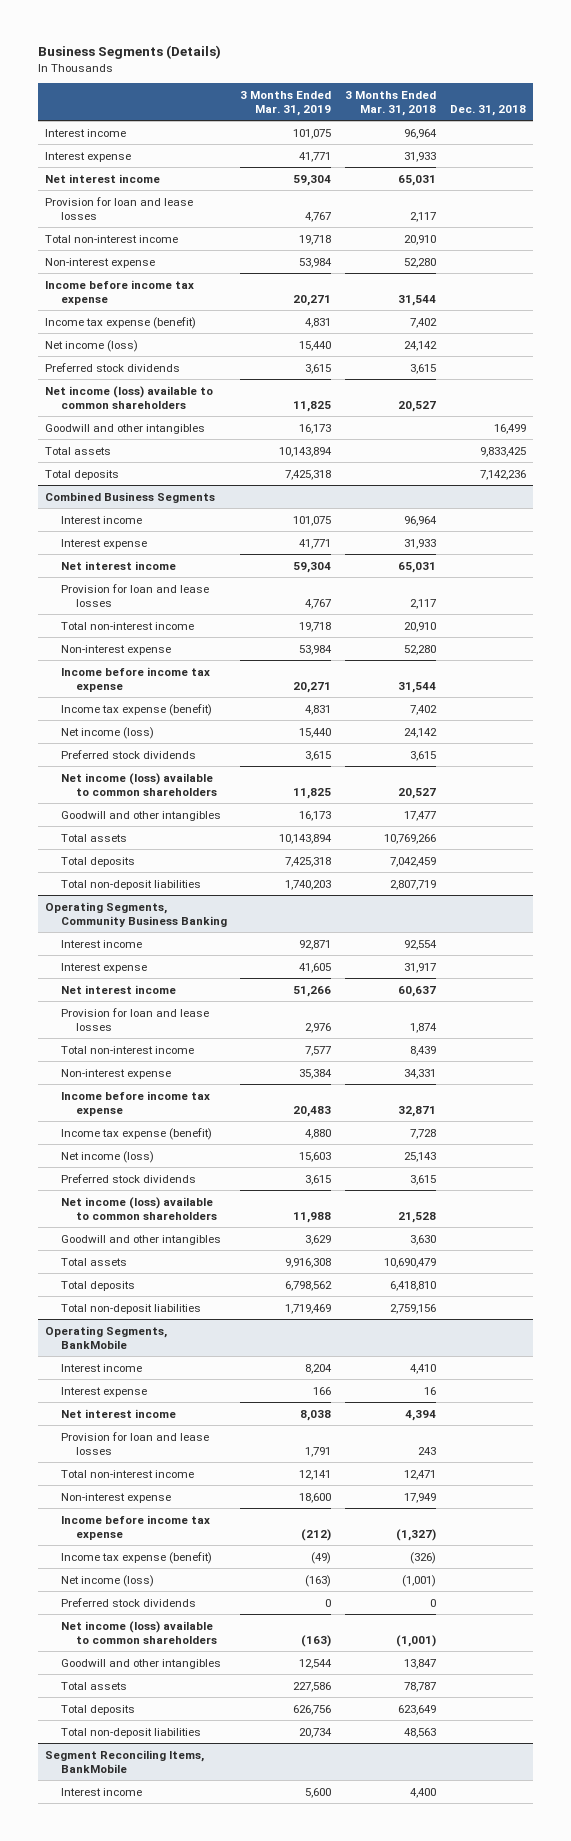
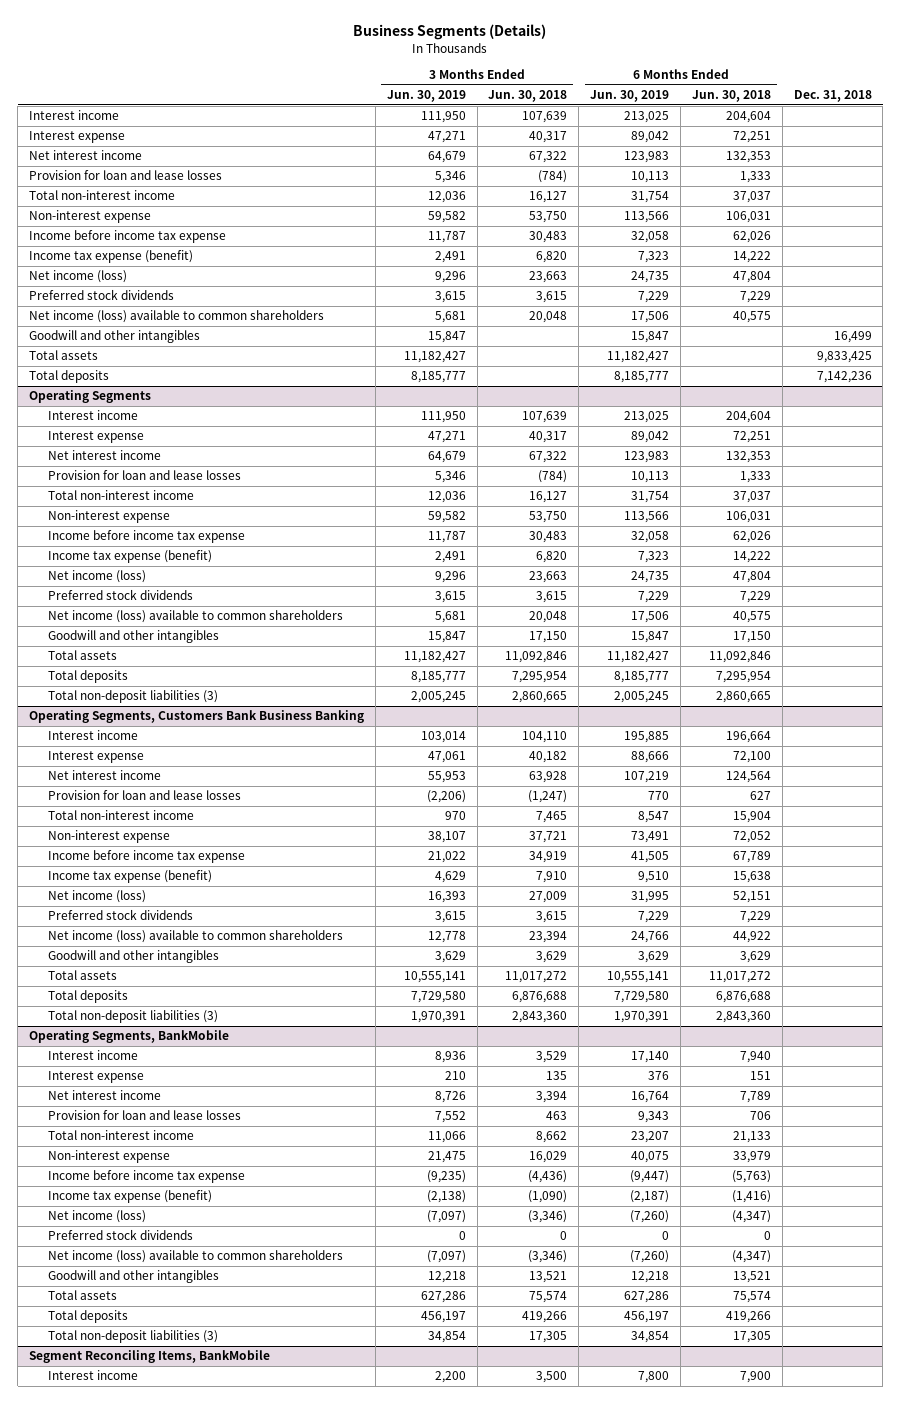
- | 3 Months Ended Mar. 31, 2019 | 3 Months Ended Mar. 31, 2018 | Dec. 31, 2018
+ | 3 Months Ended Jun. 30, 2019 | 3 Months Ended Jun. 30, 2018 | 6 Months Ended Jun. 30, 2019 | 6 Months Ended Jun. 30, 2018 | Dec. 31, 2018
- Combined Business Segments
- Interest income | 101,075 | 96,964 |
- Interest expense | 41,771 | 31,933 |
- Net interest income | 59,304 | 65,031 |
- Provision for loan and lease losses | 4,767 | 2,117 |
- Total non-interest income | 19,718 | 20,910 |
- Non-interest expense | 53,984 | 52,280 |
- Income before income tax expense | 20,271 | 31,544 |
- Income tax expense (benefit) | 4,831 | 7,402 |
- Net income (loss) | 15,440 | 24,142 |
- Preferred stock dividends | 3,615 | 3,615 |
- Net income (loss) available to common shareholders | 11,825 | 20,527 |
- Goodwill and other intangibles | 16,173 | 17,477 |
- Total assets | 10,143,894 | 10,769,266 |
- Total deposits | 7,425,318 | 7,042,459 |
- Total non-deposit liabilities | 1,740,203 | 2,807,719 |
- Operating Segments, Community Business Banking
+ Operating Segments
+ Interest income | 111,950 | 107,639 | 213,025 | 204,604 |
+ Interest expense | 47,271 | 40,317 | 89,042 | 72,251 |
+ Net interest income | 64,679 | 67,322 | 123,983 | 132,353 |
+ Provision for loan and lease losses | 5,346 | (784) | 10,113 | 1,333 |
+ Total non-interest income | 12,036 | 16,127 | 31,754 | 37,037 |
+ Non-interest expense | 59,582 | 53,750 | 113,566 | 106,031 |
+ Income before income tax expense | 11,787 | 30,483 | 32,058 | 62,026 |
+ Income tax expense (benefit) | 2,491 | 6,820 | 7,323 | 14,222 |
+ Net income (loss) | 9,296 | 23,663 | 24,735 | 47,804 |
+ Preferred stock dividends | 3,615 | 3,615 | 7,229 | 7,229 |
+ Net income (loss) available to common shareholders | 5,681 | 20,048 | 17,506 | 40,575 |
+ Goodwill and other intangibles | 15,847 | 17,150 | 15,847 | 17,150 |
+ Total assets | 11,182,427 | 11,092,846 | 11,182,427 | 11,092,846 |
+ Total deposits | 8,185,777 | 7,295,954 | 8,185,777 | 7,295,954 |
+ Total non-deposit liabilities (3) | 2,005,245 | 2,860,665 | 2,005,245 | 2,860,665 |
+ Operating Segments, Customers Bank Business Banking
- Total non-deposit liabilities | 1,719,469 | 2,759,156 |
+ Total non-deposit liabilities (3) | 1,970,391 | 2,843,360 | 1,970,391 | 2,843,360 |
@ Operating Segments, BankMobile
- Total non-deposit liabilities | 20,734 | 48,563 |
+ Total non-deposit liabilities (3) | 34,854 | 17,305 | 34,854 | 17,305 |

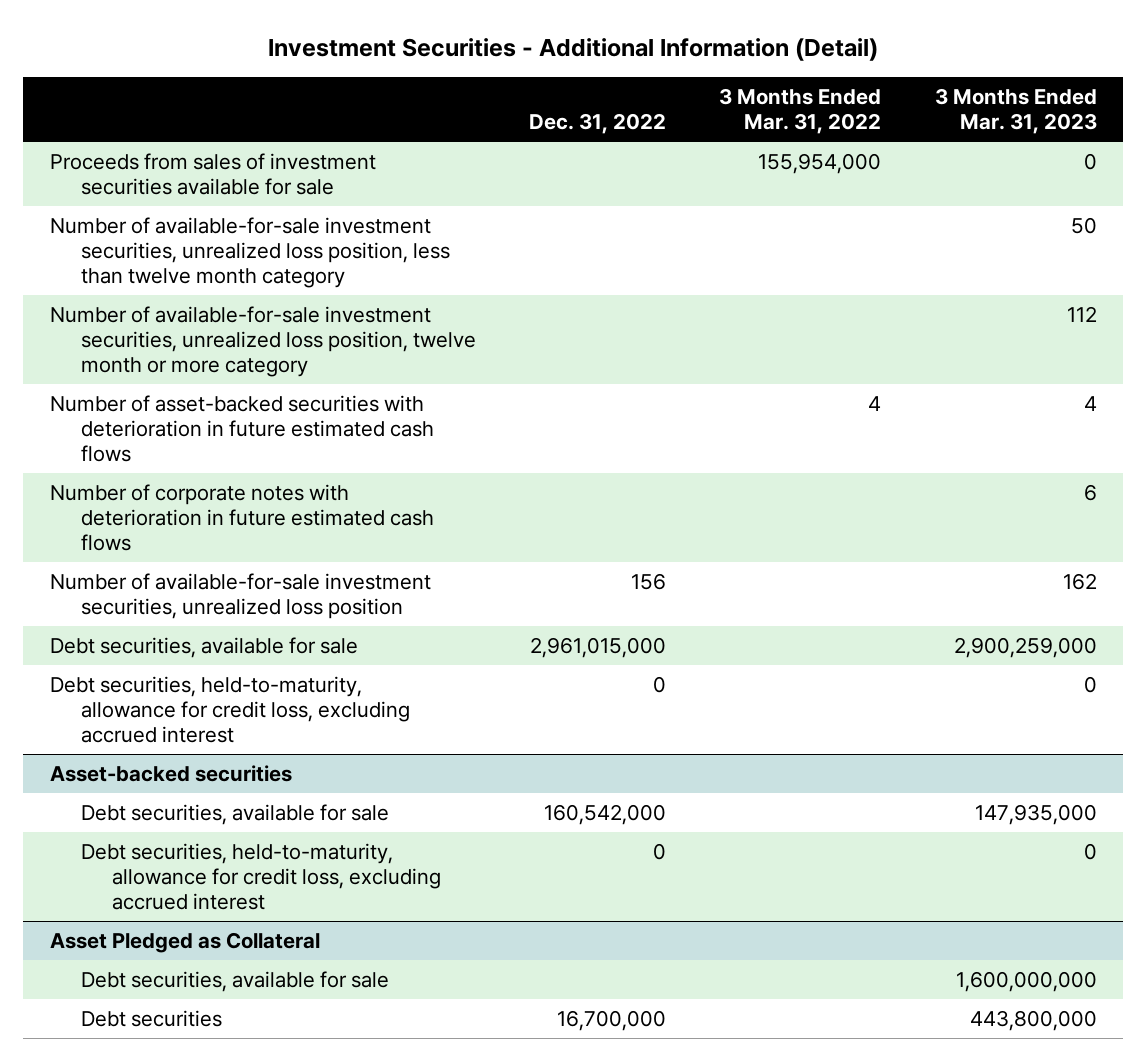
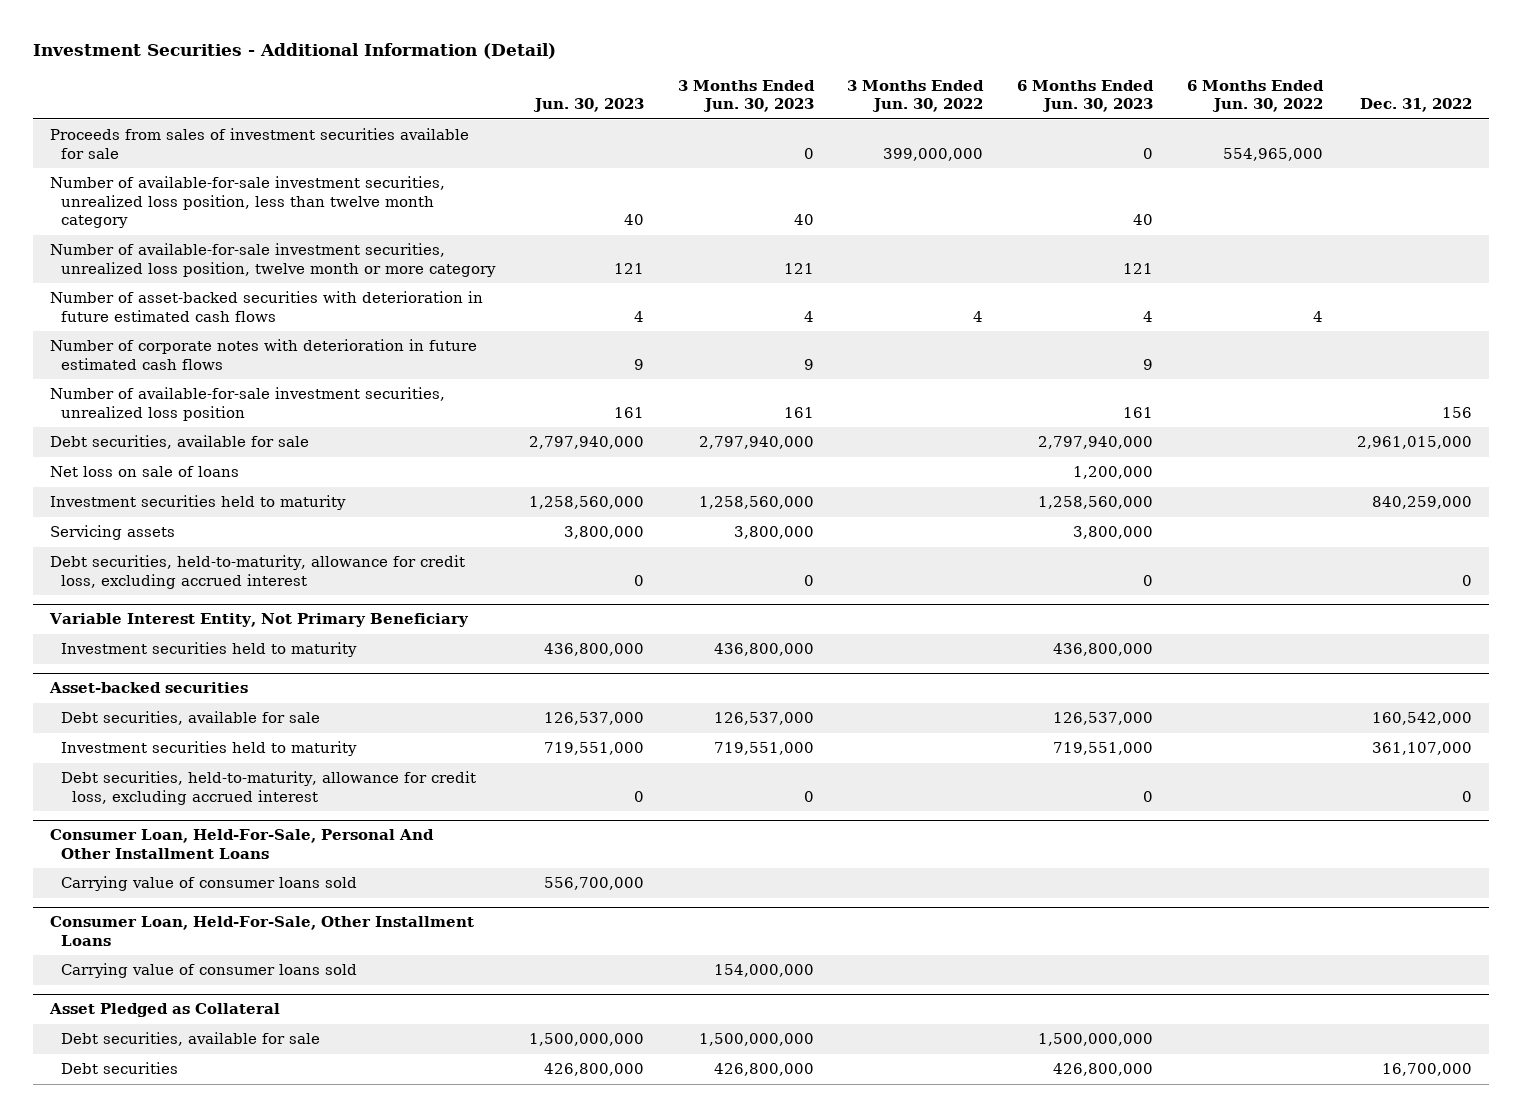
- | Dec. 31, 2022 | 3 Months Ended Mar. 31, 2022 | 3 Months Ended Mar. 31, 2023
+ | Jun. 30, 2023 | 3 Months Ended Jun. 30, 2023 | 3 Months Ended Jun. 30, 2022 | 6 Months Ended Jun. 30, 2023 | 6 Months Ended Jun. 30, 2022 | Dec. 31, 2022
+ Net loss on sale of loans | | | | 1,200,000 | |
+ Investment securities held to maturity | 1,258,560,000 | 1,258,560,000 | | 1,258,560,000 | | 840,259,000
+ Servicing assets | 3,800,000 | 3,800,000 | | 3,800,000 | |
+ Variable Interest Entity, Not Primary Beneficiary
+ Investment securities held to maturity | 436,800,000 | 436,800,000 | | 436,800,000 | |
@ Asset-backed securities
+ Investment securities held to maturity | 719,551,000 | 719,551,000 | | 719,551,000 | | 361,107,000
+ Consumer Loan, Held-For-Sale, Personal And Other Installment Loans
+ Carrying value of consumer loans sold | 556,700,000 | | | | |
+ Consumer Loan, Held-For-Sale, Other Installment Loans
+ Carrying value of consumer loans sold | | 154,000,000 | | | |

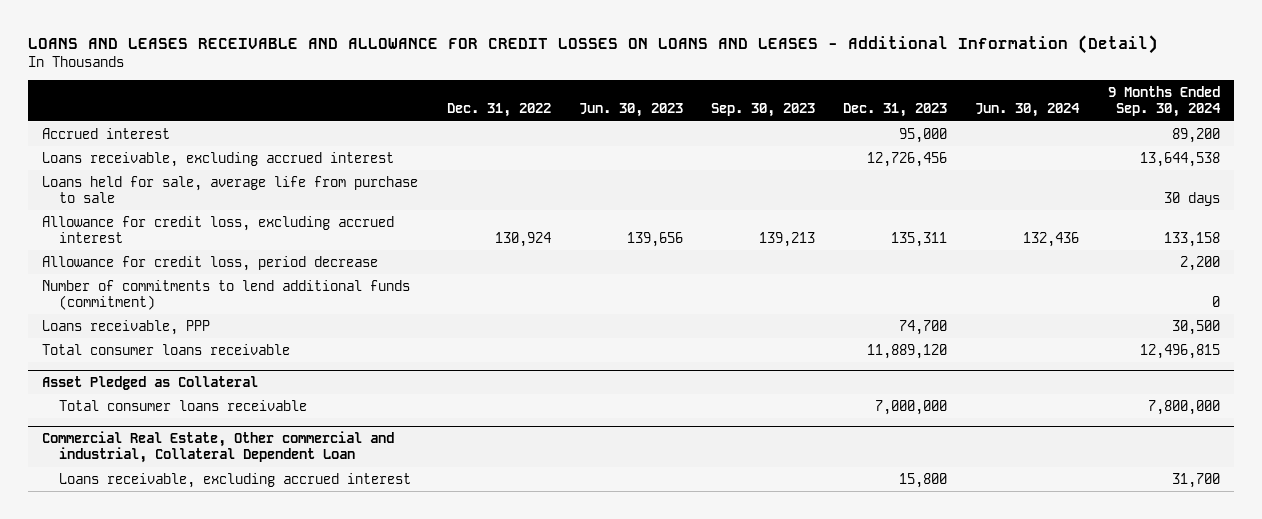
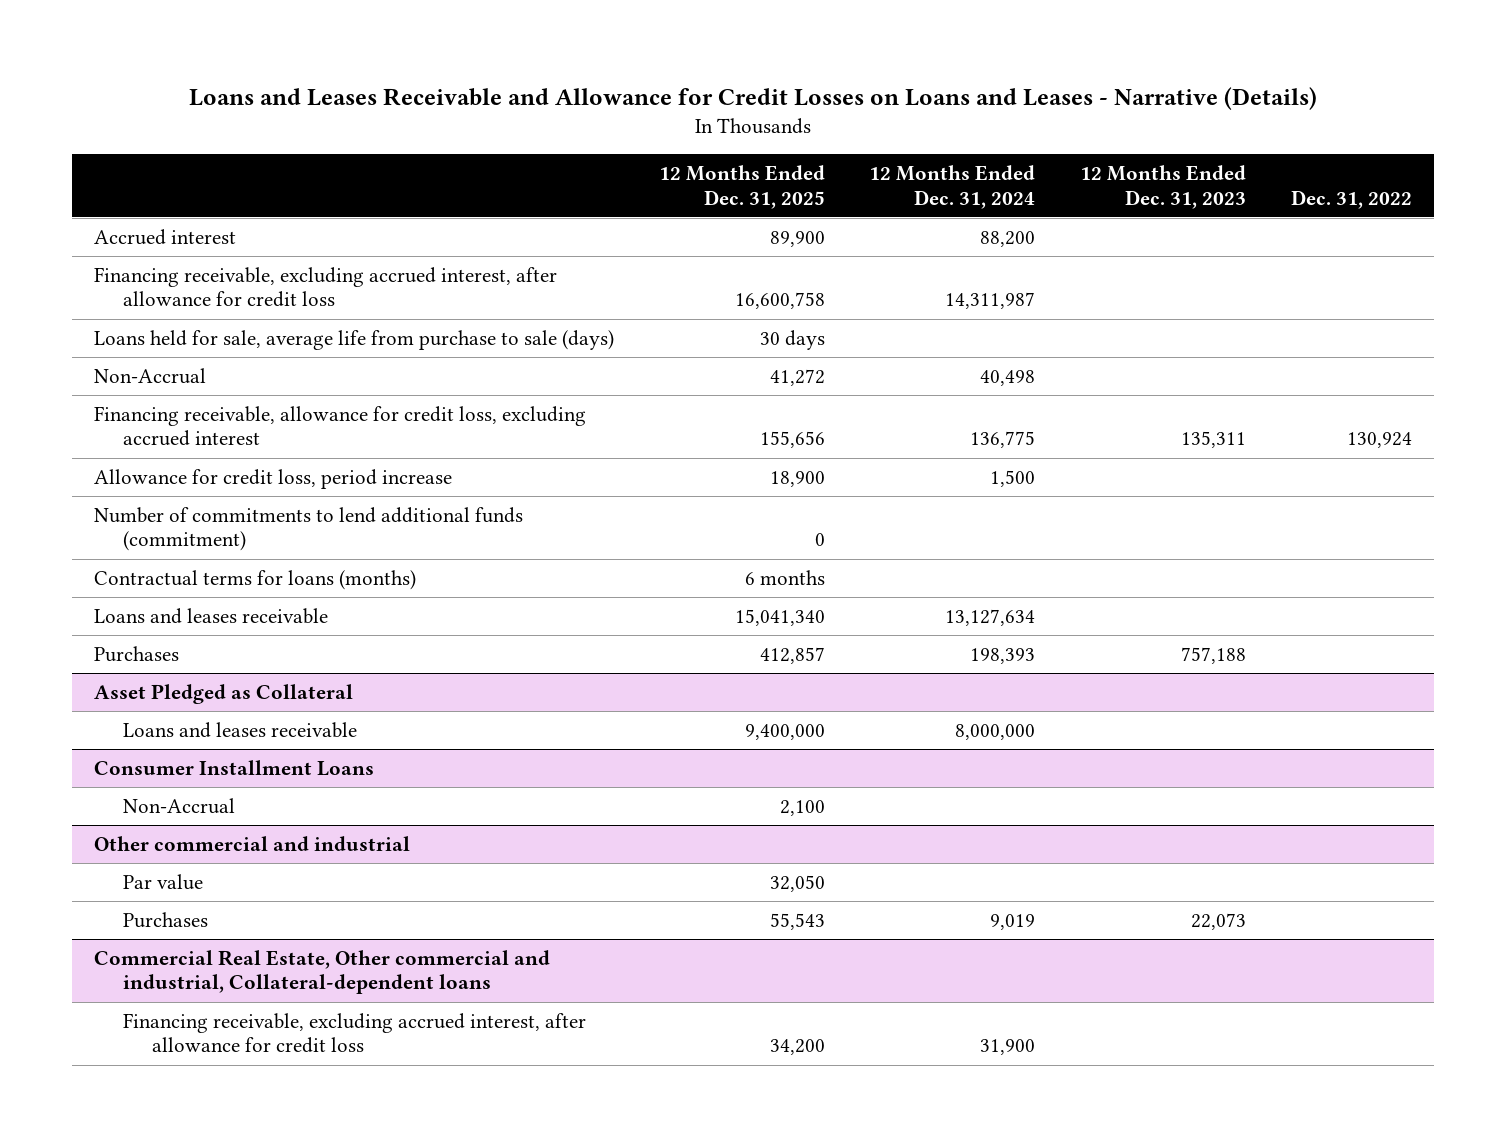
- LOANS AND LEASES RECEIVABLE AND ALLOWANCE FOR CREDIT LOSSES ON LOANS AND LEASES - Additional Information (Detail)
+ Loans and Leases Receivable and Allowance for Credit Losses on Loans and Leases - Narrative (Details)
- | Dec. 31, 2022 | Jun. 30, 2023 | Sep. 30, 2023 | Dec. 31, 2023 | Jun. 30, 2024 | 9 Months Ended Sep. 30, 2024
+ | 12 Months Ended Dec. 31, 2025 | 12 Months Ended Dec. 31, 2024 | 12 Months Ended Dec. 31, 2023 | Dec. 31, 2022
- Loans receivable, excluding accrued interest | | | | 12,726,456 | | 13,644,538
- Loans held for sale, average life from purchase to sale | | | | | | 30 days
- Allowance for credit loss, excluding accrued interest | 130,924 | 139,656 | 139,213 | 135,311 | 132,436 | 133,158
- Allowance for credit loss, period decrease | | | | | | 2,200
+ Financing receivable, excluding accrued interest, after allowance for credit loss | 16,600,758 | 14,311,987 | |
+ Loans held for sale, average life from purchase to sale (days) | 30 days | | |
+ Non-Accrual | 41,272 | 40,498 | |
+ Financing receivable, allowance for credit loss, excluding accrued interest | 155,656 | 136,775 | 135,311 | 130,924
+ Allowance for credit loss, period increase | 18,900 | 1,500 | |
- Loans receivable, PPP | | | | 74,700 | | 30,500
- Total consumer loans receivable | | | | 11,889,120 | | 12,496,815
+ Contractual terms for loans (months) | 6 months | | |
+ Loans and leases receivable | 15,041,340 | 13,127,634 | |
+ Purchases | 412,857 | 198,393 | 757,188 |
@ Asset Pledged as Collateral
- Total consumer loans receivable | | | | 7,000,000 | | 7,800,000
- Commercial Real Estate, Other commercial and industrial, Collateral Dependent Loan
- Loans receivable, excluding accrued interest | | | | 15,800 | | 31,700
@ Asset Pledged as Collateral
+ Loans and leases receivable | 9,400,000 | 8,000,000 | |
+ Consumer Installment Loans
+ Non-Accrual | 2,100 | | |
+ Other commercial and industrial
+ Par value | 32,050 | | |
+ Purchases | 55,543 | 9,019 | 22,073 |
+ Commercial Real Estate, Other commercial and industrial, Collateral-dependent loans
+ Financing receivable, excluding accrued interest, after allowance for credit loss | 34,200 | 31,900 | |

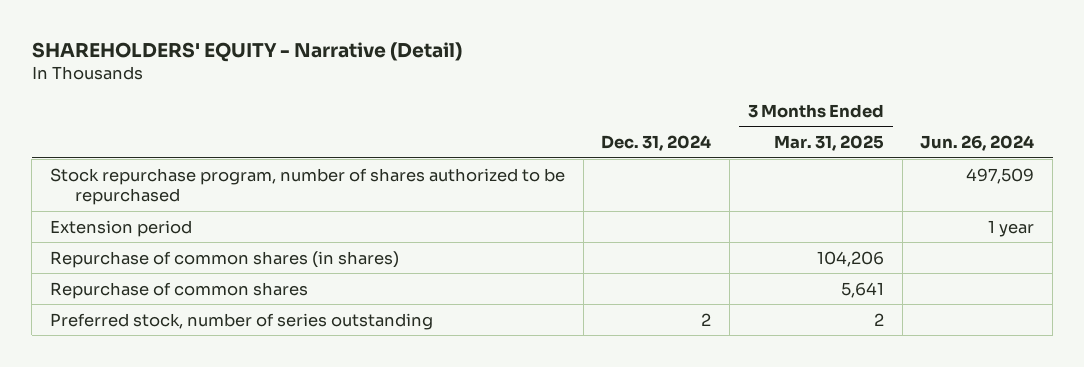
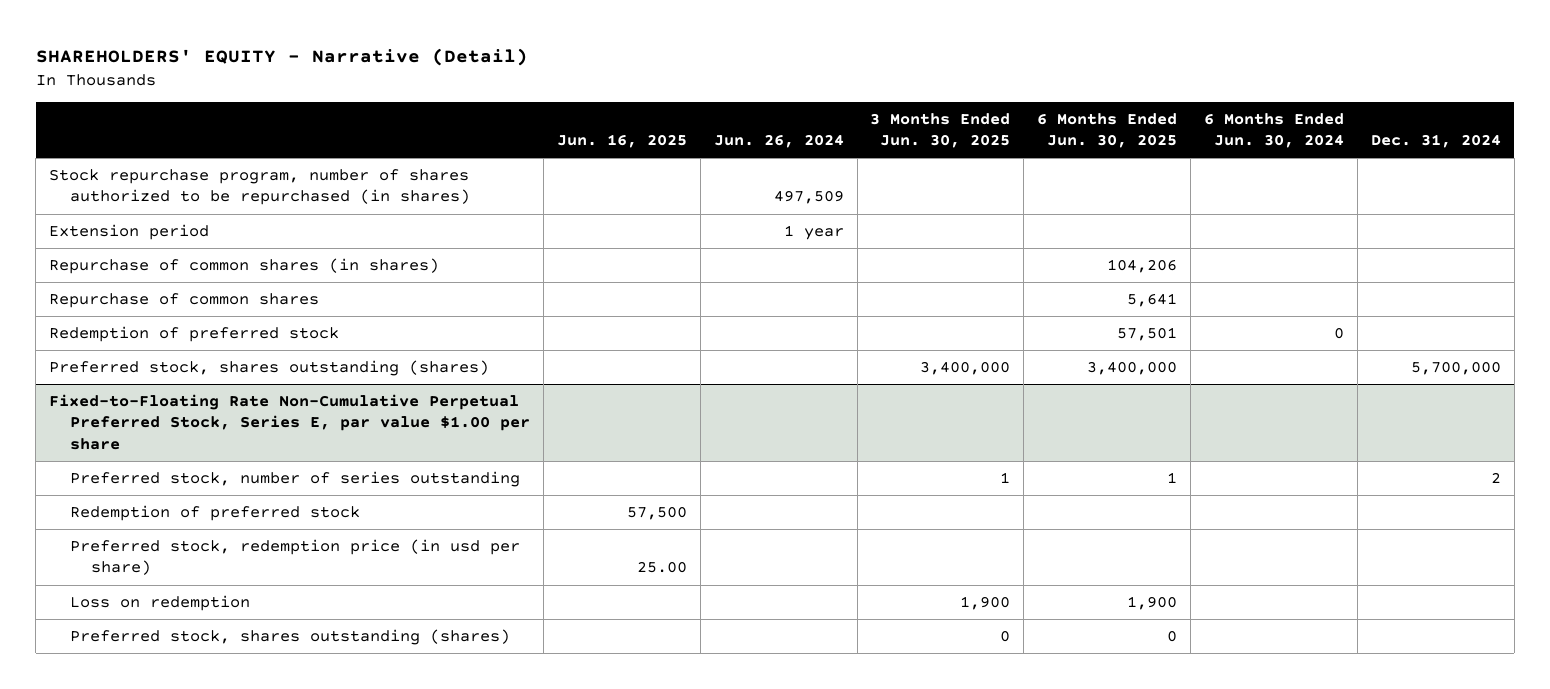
- | Dec. 31, 2024 | 3 Months Ended Mar. 31, 2025 | Jun. 26, 2024
+ | Jun. 16, 2025 | Jun. 26, 2024 | 3 Months Ended Jun. 30, 2025 | 6 Months Ended Jun. 30, 2025 | 6 Months Ended Jun. 30, 2024 | Dec. 31, 2024
- Stock repurchase program, number of shares authorized to be repurchased | | | 497,509
+ Stock repurchase program, number of shares authorized to be repurchased (in shares) | | 497,509 | | | |
- Preferred stock, number of series outstanding | 2 | 2 |
+ Redemption of preferred stock | | | | 57,501 | 0 |
+ Preferred stock, shares outstanding (shares) | | | 3,400,000 | 3,400,000 | | 5,700,000
+ Fixed-to-Floating Rate Non-Cumulative Perpetual Preferred Stock, Series E, par value $1.00 per share
+ Preferred stock, number of series outstanding | | | 1 | 1 | | 2
+ Redemption of preferred stock | 57,500 | | | | |
+ Preferred stock, redemption price (in usd per share) | 25.00 | | | | |
+ Loss on redemption | | | 1,900 | 1,900 | |
+ Preferred stock, shares outstanding (shares) | | | 0 | 0 | |

